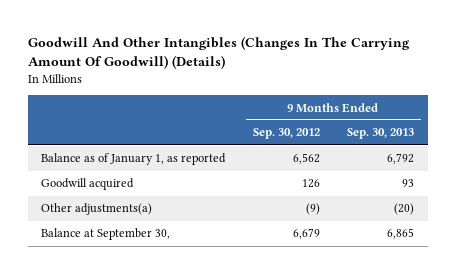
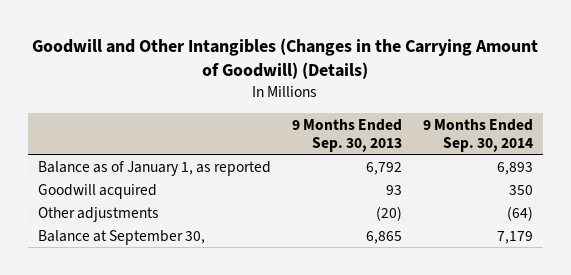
- Goodwill And Other Intangibles (Changes In The Carrying Amount Of Goodwill) (Details)
+ Goodwill and Other Intangibles (Changes in the Carrying Amount of Goodwill) (Details)
- | 9 Months Ended Sep. 30, 2012 | 9 Months Ended Sep. 30, 2013
+ | 9 Months Ended Sep. 30, 2013 | 9 Months Ended Sep. 30, 2014
- Other adjustments(a) | (9) | (20)
+ Other adjustments | (20) | (64)

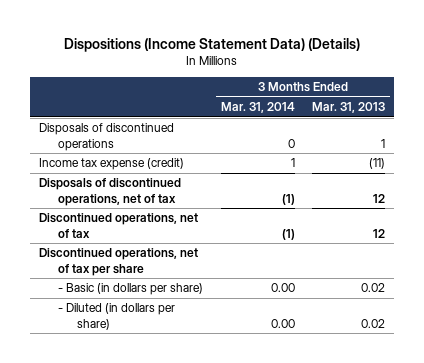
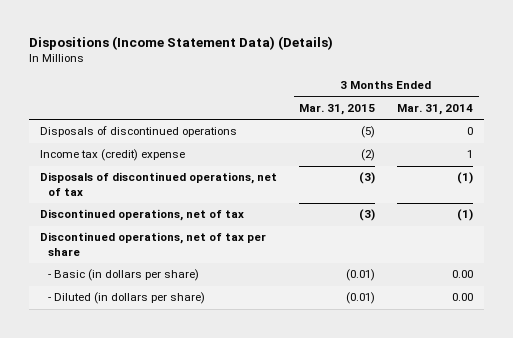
- | 3 Months Ended Mar. 31, 2014 | 3 Months Ended Mar. 31, 2013
+ | 3 Months Ended Mar. 31, 2015 | 3 Months Ended Mar. 31, 2014
- Income tax expense (credit) | 1 | (11)
+ Income tax (credit) expense | (2) | 1

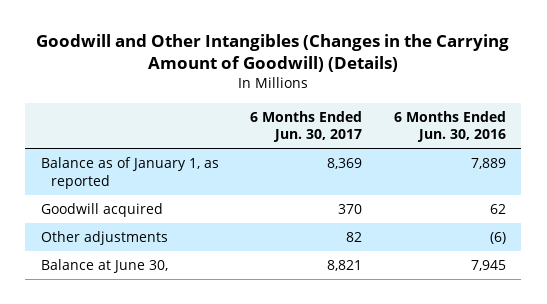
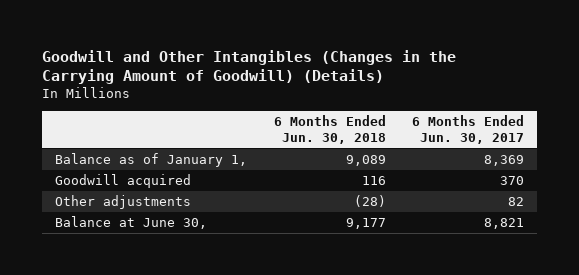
- | 6 Months Ended Jun. 30, 2017 | 6 Months Ended Jun. 30, 2016
+ | 6 Months Ended Jun. 30, 2018 | 6 Months Ended Jun. 30, 2017
- Balance as of January 1, as reported | 8,369 | 7,889
+ Balance as of January 1, | 9,089 | 8,369

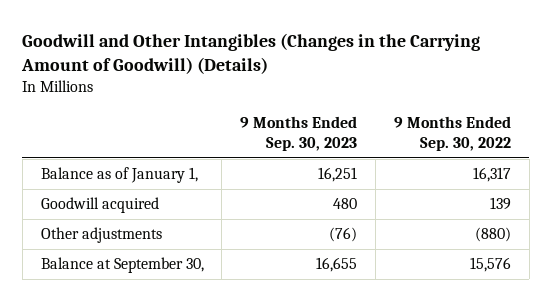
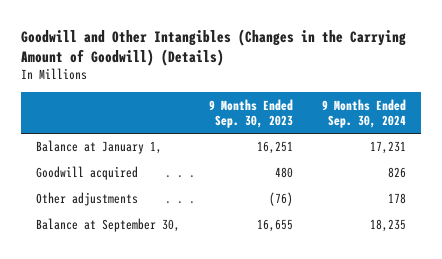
- | 9 Months Ended Sep. 30, 2023 | 9 Months Ended Sep. 30, 2022
+ | 9 Months Ended Sep. 30, 2023 | 9 Months Ended Sep. 30, 2024
- Balance as of January 1, | 16,251 | 16,317
+ Balance at January 1, | 16,251 | 17,231

